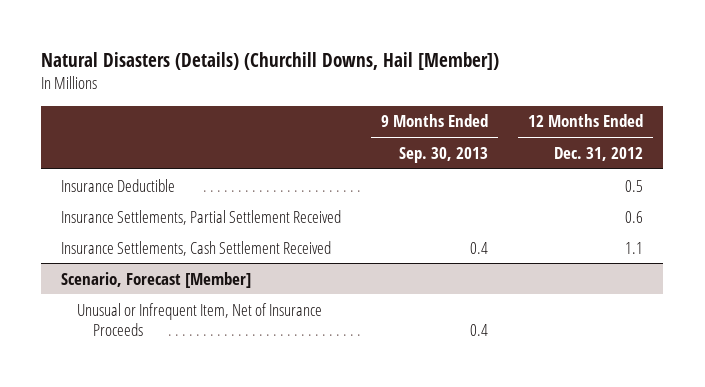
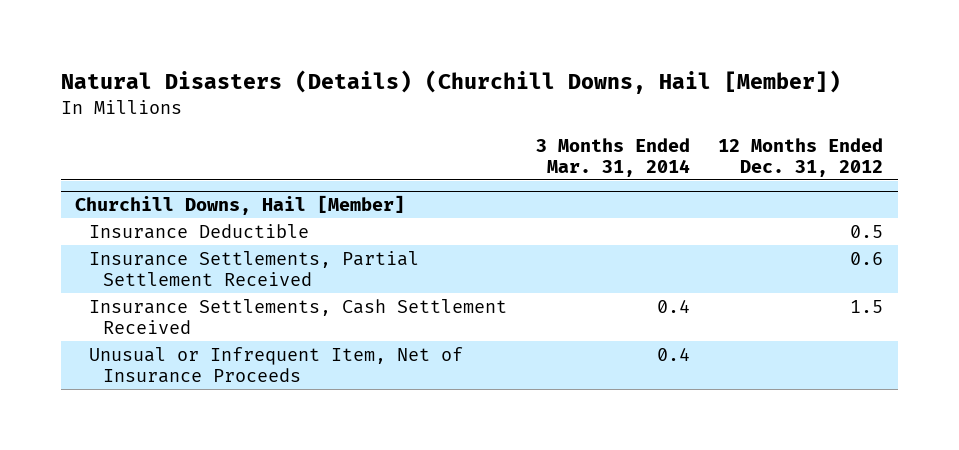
- | 9 Months Ended Sep. 30, 2013 | 12 Months Ended Dec. 31, 2012
+ | 3 Months Ended Mar. 31, 2014 | 12 Months Ended Dec. 31, 2012
+ Churchill Downs, Hail [Member]
- Insurance Settlements, Cash Settlement Received | 0.4 | 1.1
- Scenario, Forecast [Member]
+ Insurance Settlements, Cash Settlement Received | 0.4 | 1.5

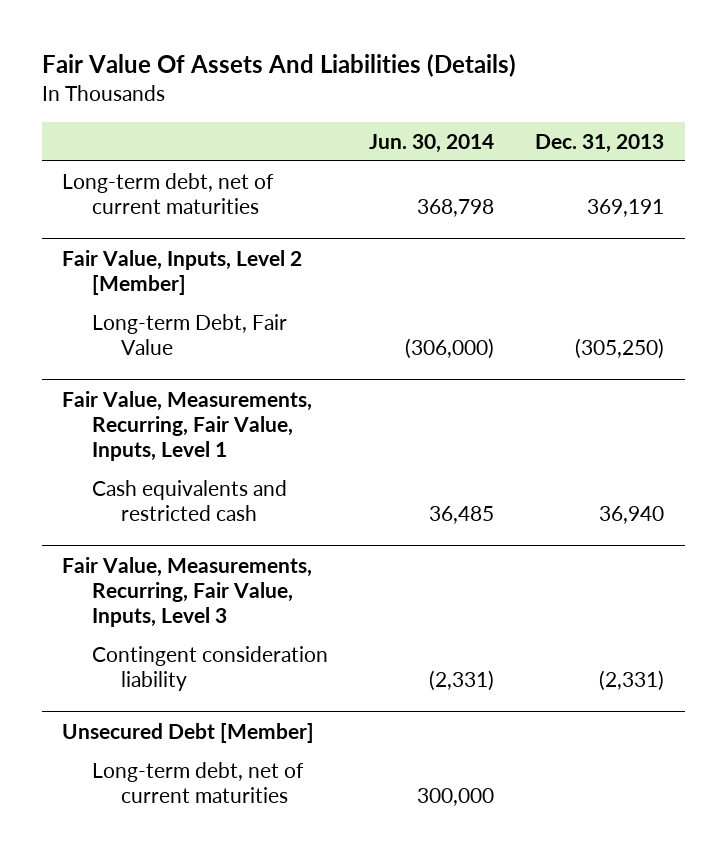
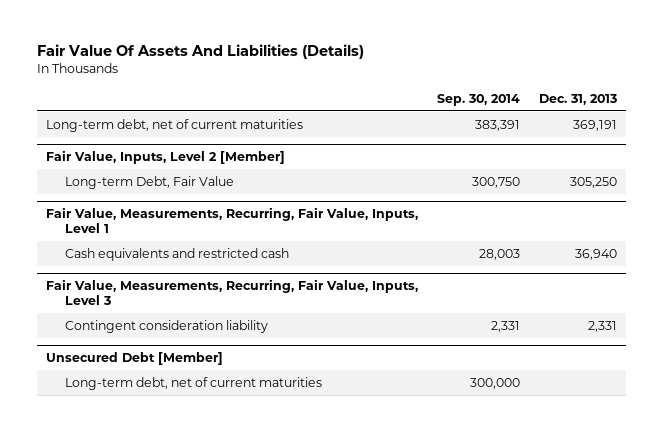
- | Jun. 30, 2014 | Dec. 31, 2013
+ | Sep. 30, 2014 | Dec. 31, 2013
@ Fair Value, Inputs, Level 2 [Member]
- Long-term Debt, Fair Value | (306,000) | (305,250)
+ Long-term Debt, Fair Value | 300,750 | 305,250
@ Fair Value, Measurements, Recurring, Fair Value, Inputs, Level 3
- Contingent consideration liability | (2,331) | (2,331)
+ Contingent consideration liability | 2,331 | 2,331

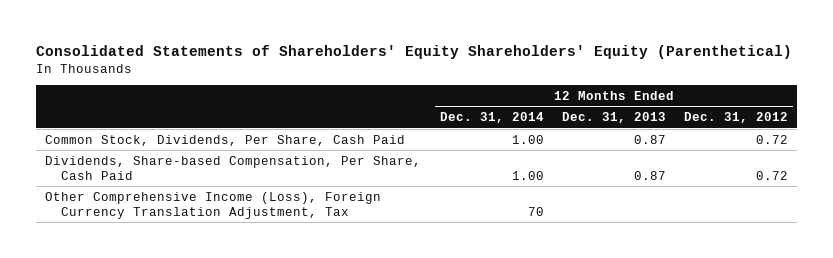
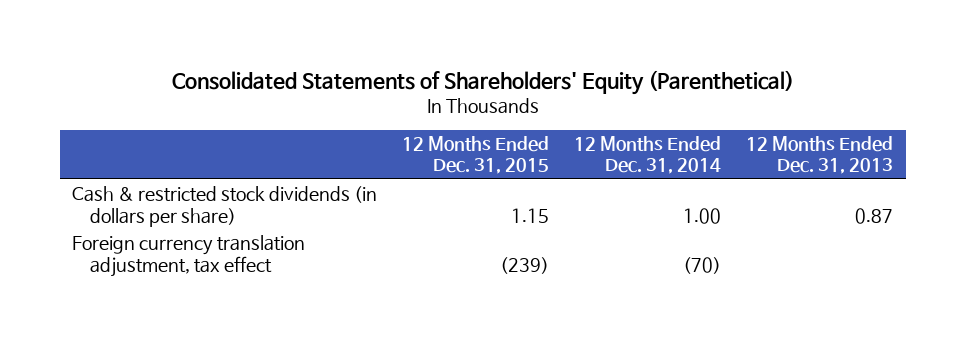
- Consolidated Statements of Shareholders' Equity Shareholders' Equity (Parenthetical)
+ Consolidated Statements of Shareholders' Equity (Parenthetical)
- | 12 Months Ended Dec. 31, 2014 | 12 Months Ended Dec. 31, 2013 | 12 Months Ended Dec. 31, 2012
+ | 12 Months Ended Dec. 31, 2015 | 12 Months Ended Dec. 31, 2014 | 12 Months Ended Dec. 31, 2013
- Common Stock, Dividends, Per Share, Cash Paid | 1.00 | 0.87 | 0.72
- Dividends, Share-based Compensation, Per Share, Cash Paid | 1.00 | 0.87 | 0.72
- Other Comprehensive Income (Loss), Foreign Currency Translation Adjustment, Tax | 70 | |
+ Cash & restricted stock dividends (in dollars per share) | 1.15 | 1.00 | 0.87
+ Foreign currency translation adjustment, tax effect | (239) | (70) |

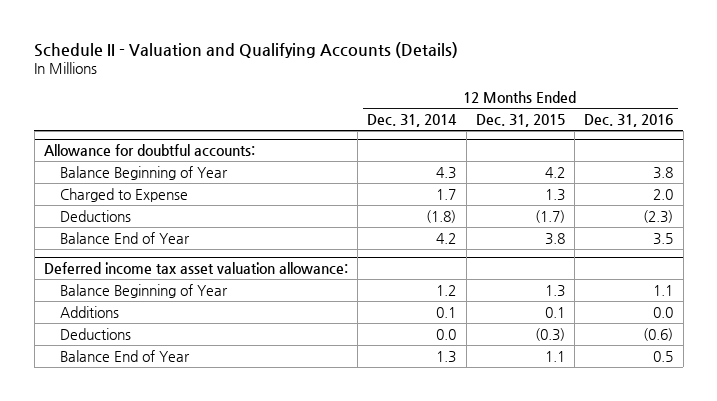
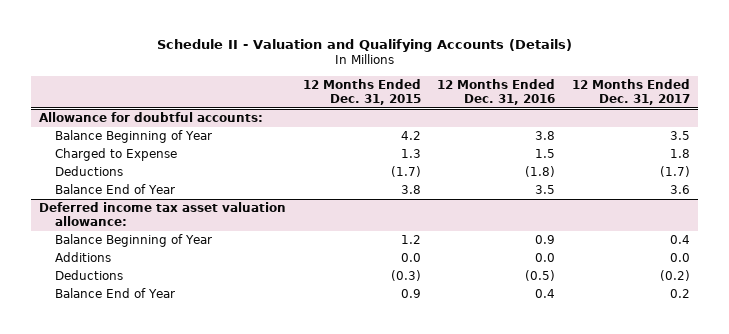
- | 12 Months Ended Dec. 31, 2014 | 12 Months Ended Dec. 31, 2015 | 12 Months Ended Dec. 31, 2016
+ | 12 Months Ended Dec. 31, 2015 | 12 Months Ended Dec. 31, 2016 | 12 Months Ended Dec. 31, 2017
@ Allowance for doubtful accounts:
- Charged to Expense | 1.7 | 1.3 | 2.0
- Deductions | (1.8) | (1.7) | (2.3)
+ Charged to Expense | 1.3 | 1.5 | 1.8
+ Deductions | (1.7) | (1.8) | (1.7)
@ Deferred income tax asset valuation allowance:
- Balance Beginning of Year | 1.2 | 1.3 | 1.1
- Additions | 0.1 | 0.1 | 0.0
- Deductions | 0.0 | (0.3) | (0.6)
- Balance End of Year | 1.3 | 1.1 | 0.5
+ Balance Beginning of Year | 1.2 | 0.9 | 0.4
+ Additions | 0.0 | 0.0 | 0.0
+ Deductions | (0.3) | (0.5) | (0.2)
+ Balance End of Year | 0.9 | 0.4 | 0.2

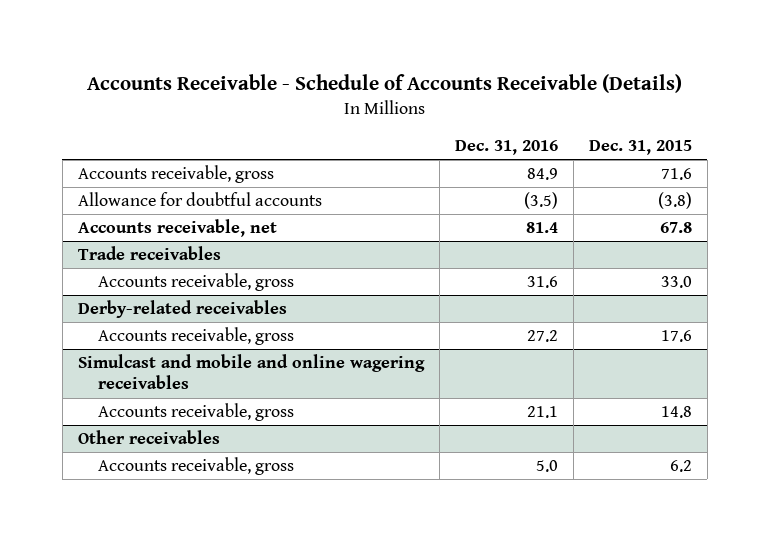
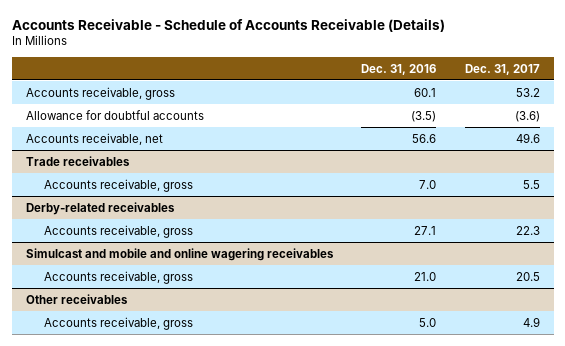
- | Dec. 31, 2016 | Dec. 31, 2015
+ | Dec. 31, 2016 | Dec. 31, 2017
- Accounts receivable, gross | 84.9 | 71.6
+ Accounts receivable, gross | 60.1 | 53.2
- Accounts receivable, net | 81.4 | 67.8
+ Accounts receivable, net | 56.6 | 49.6
@ Trade receivables
- Accounts receivable, gross | 31.6 | 33.0
+ Accounts receivable, gross | 7.0 | 5.5
@ Derby-related receivables
- Accounts receivable, gross | 27.2 | 17.6
+ Accounts receivable, gross | 27.1 | 22.3
@ Simulcast and mobile and online wagering receivables
- Accounts receivable, gross | 21.1 | 14.8
+ Accounts receivable, gross | 21.0 | 20.5

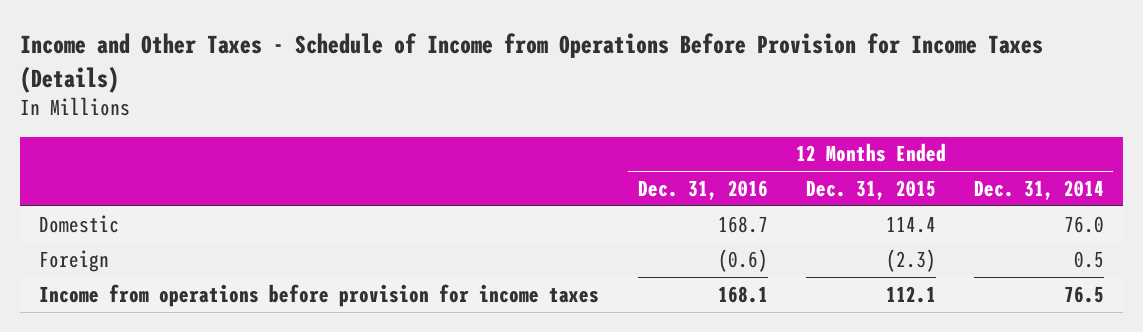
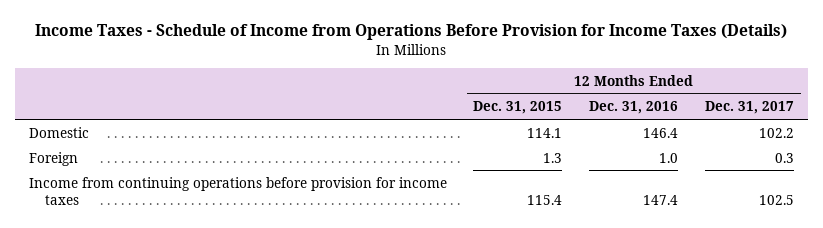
- Income and Other Taxes - Schedule of Income from Operations Before Provision for Income Taxes (Details)
+ Income Taxes - Schedule of Income from Operations Before Provision for Income Taxes (Details)
- | 12 Months Ended Dec. 31, 2016 | 12 Months Ended Dec. 31, 2015 | 12 Months Ended Dec. 31, 2014
+ | 12 Months Ended Dec. 31, 2015 | 12 Months Ended Dec. 31, 2016 | 12 Months Ended Dec. 31, 2017
- Domestic | 168.7 | 114.4 | 76.0
- Foreign | (0.6) | (2.3) | 0.5
- Income from operations before provision for income taxes | 168.1 | 112.1 | 76.5
+ Domestic | 114.1 | 146.4 | 102.2
+ Foreign | 1.3 | 1.0 | 0.3
+ Income from continuing operations before provision for income taxes | 115.4 | 147.4 | 102.5

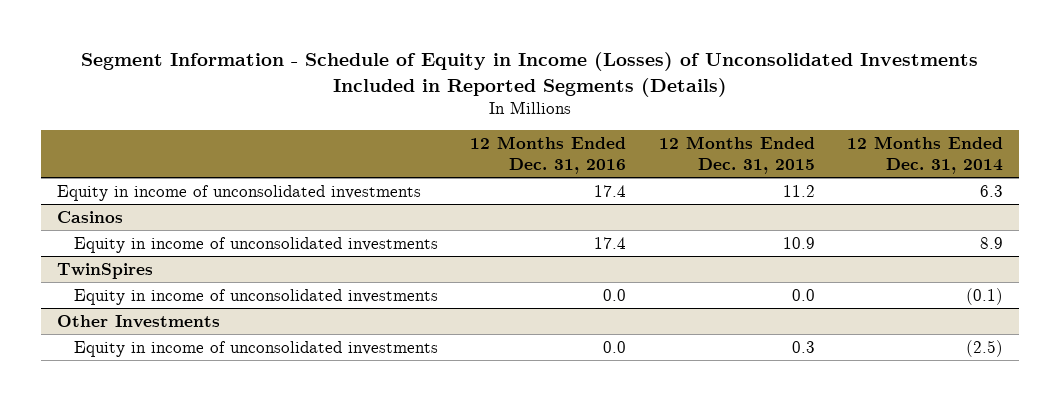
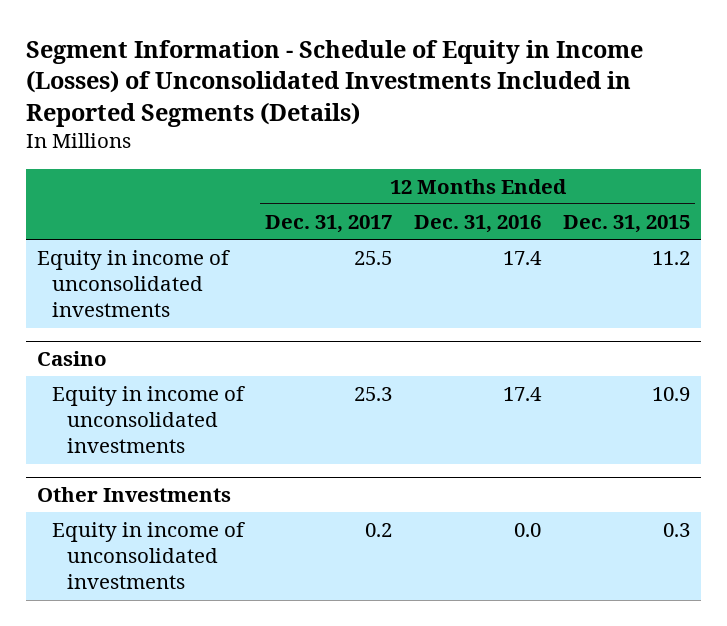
- | 12 Months Ended Dec. 31, 2016 | 12 Months Ended Dec. 31, 2015 | 12 Months Ended Dec. 31, 2014
+ | 12 Months Ended Dec. 31, 2017 | 12 Months Ended Dec. 31, 2016 | 12 Months Ended Dec. 31, 2015
- Casinos
+ Casino
- TwinSpires
- Equity in income of unconsolidated investments | 0.0 | 0.0 | (0.1)

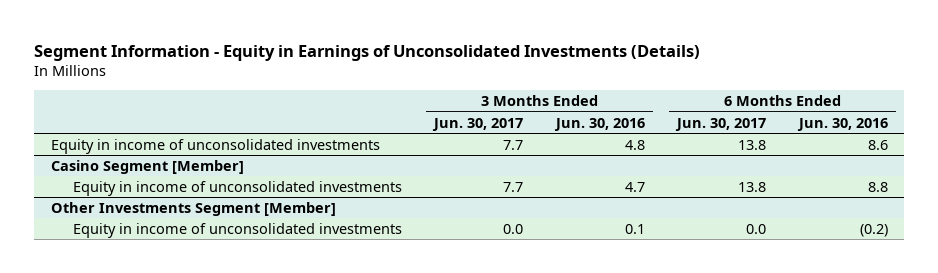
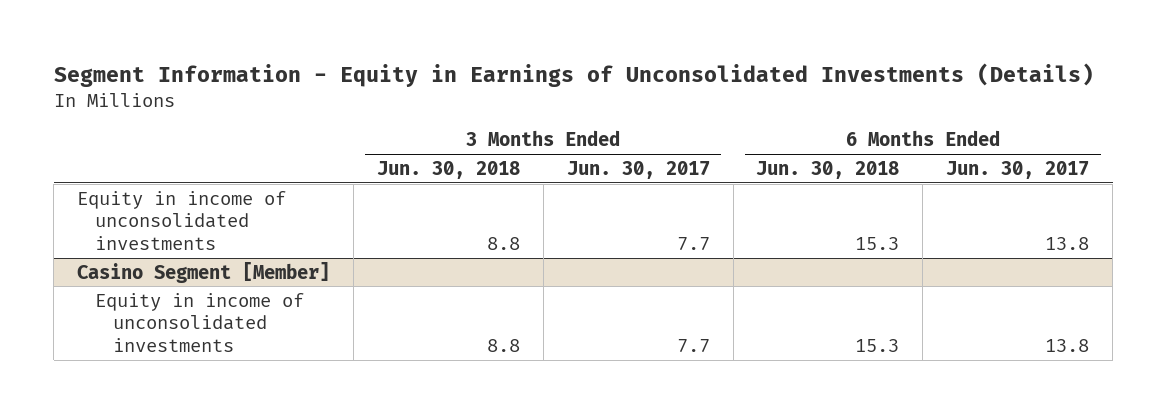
- | 3 Months Ended Jun. 30, 2017 | 3 Months Ended Jun. 30, 2016 | 6 Months Ended Jun. 30, 2017 | 6 Months Ended Jun. 30, 2016
+ | 3 Months Ended Jun. 30, 2018 | 3 Months Ended Jun. 30, 2017 | 6 Months Ended Jun. 30, 2018 | 6 Months Ended Jun. 30, 2017
- Other Investments Segment [Member]
- Equity in income of unconsolidated investments | 0.0 | 0.1 | 0.0 | (0.2)

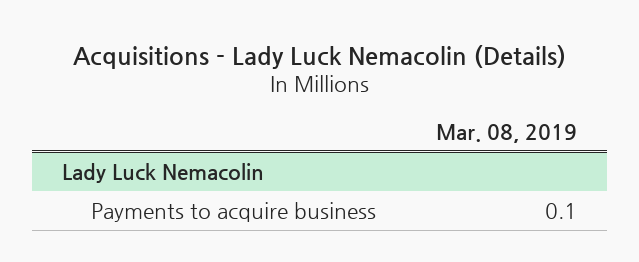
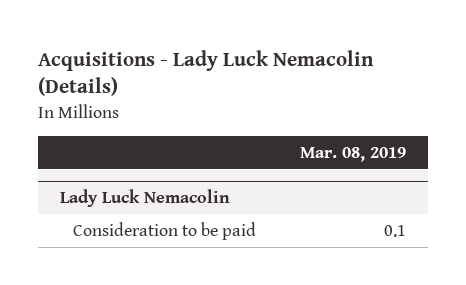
@ Lady Luck Nemacolin
- Payments to acquire business | 0.1
+ Consideration to be paid | 0.1

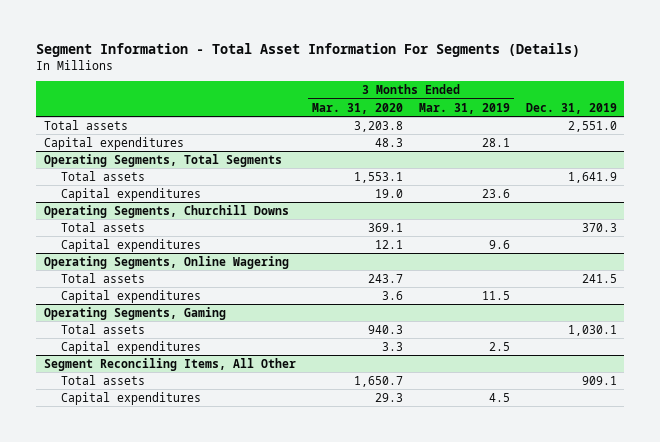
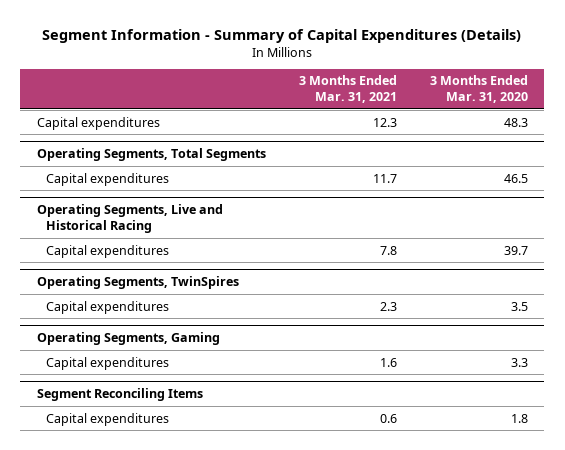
- Segment Information - Total Asset Information For Segments (Details)
+ Segment Information - Summary of Capital Expenditures (Details)
- | 3 Months Ended Mar. 31, 2020 | 3 Months Ended Mar. 31, 2019 | Dec. 31, 2019
+ | 3 Months Ended Mar. 31, 2021 | 3 Months Ended Mar. 31, 2020
- Total assets | 3,203.8 | | 2,551.0
@ Operating Segments, Total Segments
- Total assets | 1,553.1 | | 1,641.9
- Capital expenditures | 19.0 | 23.6 |
- Operating Segments, Churchill Downs
- Total assets | 369.1 | | 370.3
- Capital expenditures | 12.1 | 9.6 |
- Operating Segments, Online Wagering
- Total assets | 243.7 | | 241.5
- Capital expenditures | 3.6 | 11.5 |
@ Operating Segments, Total Segments
+ Capital expenditures | 11.7 | 46.5
+ Operating Segments, Live and Historical Racing
+ Capital expenditures | 7.8 | 39.7
+ Operating Segments, TwinSpires
+ Capital expenditures | 2.3 | 3.5
@ Operating Segments, Gaming
- Total assets | 940.3 | | 1,030.1
- Segment Reconciling Items, All Other
- Total assets | 1,650.7 | | 909.1
- Capital expenditures | 29.3 | 4.5 |
+ Segment Reconciling Items
+ Capital expenditures | 0.6 | 1.8

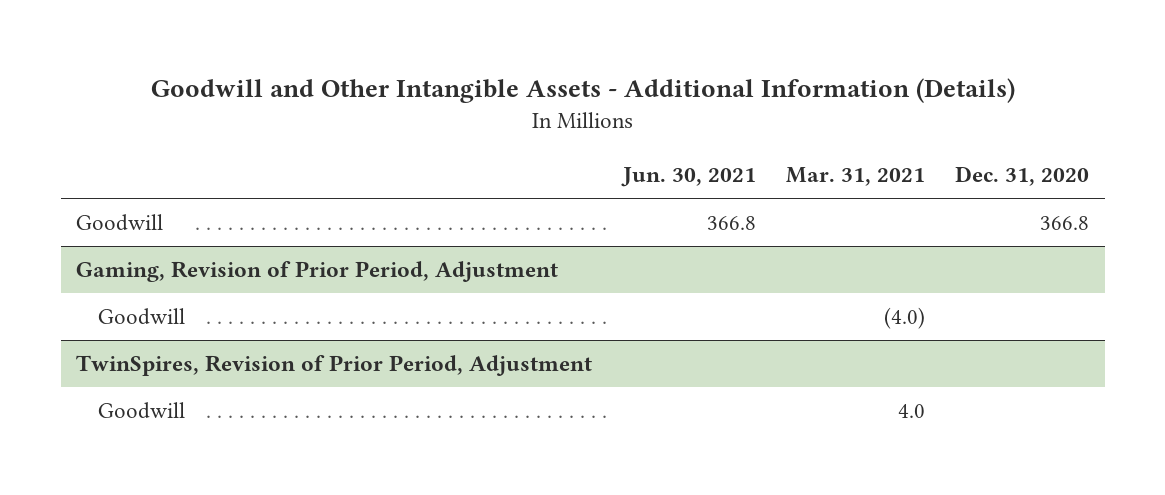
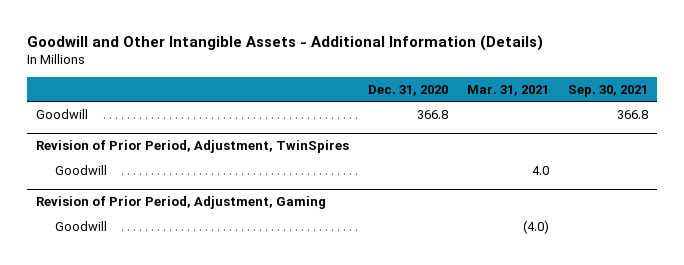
- | Jun. 30, 2021 | Mar. 31, 2021 | Dec. 31, 2020
+ | Dec. 31, 2020 | Mar. 31, 2021 | Sep. 30, 2021
- Gaming, Revision of Prior Period, Adjustment
- Goodwill | | (4.0) |
- TwinSpires, Revision of Prior Period, Adjustment
+ Revision of Prior Period, Adjustment, TwinSpires
+ Revision of Prior Period, Adjustment, Gaming
+ Goodwill | | (4.0) |

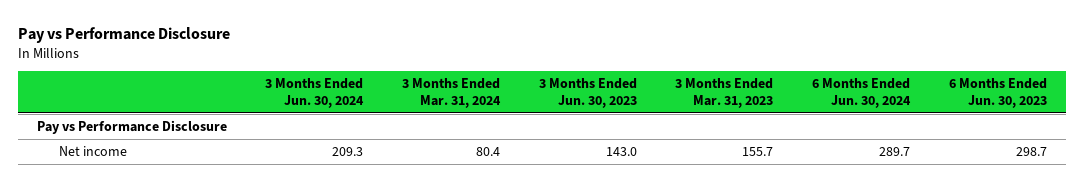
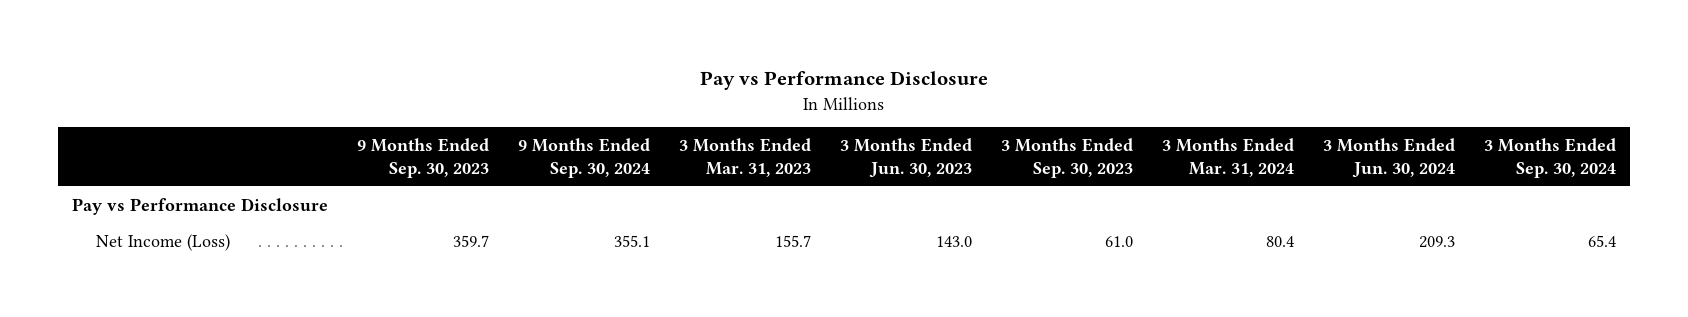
- | 3 Months Ended Jun. 30, 2024 | 3 Months Ended Mar. 31, 2024 | 3 Months Ended Jun. 30, 2023 | 3 Months Ended Mar. 31, 2023 | 6 Months Ended Jun. 30, 2024 | 6 Months Ended Jun. 30, 2023
+ | 9 Months Ended Sep. 30, 2023 | 9 Months Ended Sep. 30, 2024 | 3 Months Ended Mar. 31, 2023 | 3 Months Ended Jun. 30, 2023 | 3 Months Ended Sep. 30, 2023 | 3 Months Ended Mar. 31, 2024 | 3 Months Ended Jun. 30, 2024 | 3 Months Ended Sep. 30, 2024
- Net income | 209.3 | 80.4 | 143.0 | 155.7 | 289.7 | 298.7
+ Net Income (Loss) | 359.7 | 355.1 | 155.7 | 143.0 | 61.0 | 80.4 | 209.3 | 65.4

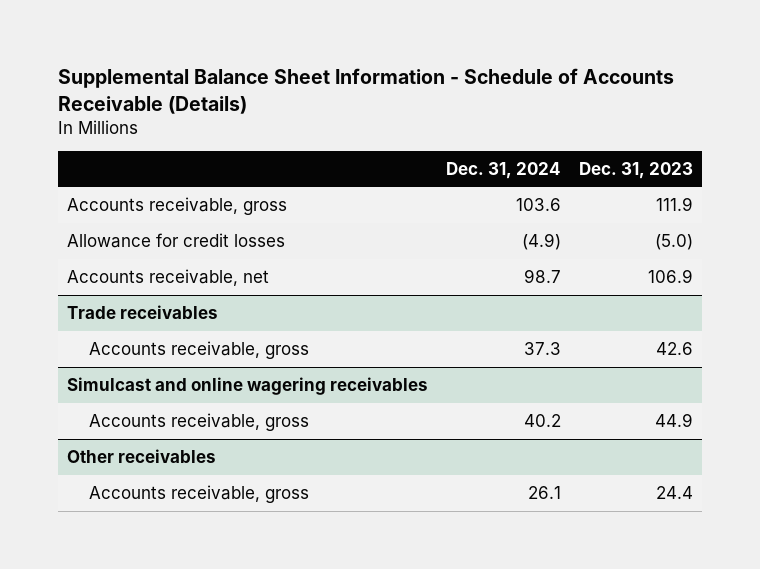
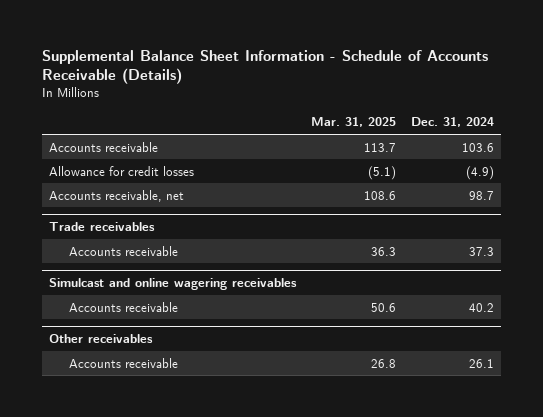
- | Dec. 31, 2024 | Dec. 31, 2023
+ | Mar. 31, 2025 | Dec. 31, 2024
- Accounts receivable, gross | 103.6 | 111.9
+ Accounts receivable | 113.7 | 103.6
@ Trade receivables
- Accounts receivable, gross | 37.3 | 42.6
+ Accounts receivable | 36.3 | 37.3
@ Simulcast and online wagering receivables
- Accounts receivable, gross | 40.2 | 44.9
+ Accounts receivable | 50.6 | 40.2
@ Other receivables
- Accounts receivable, gross | 26.1 | 24.4
+ Accounts receivable | 26.8 | 26.1

